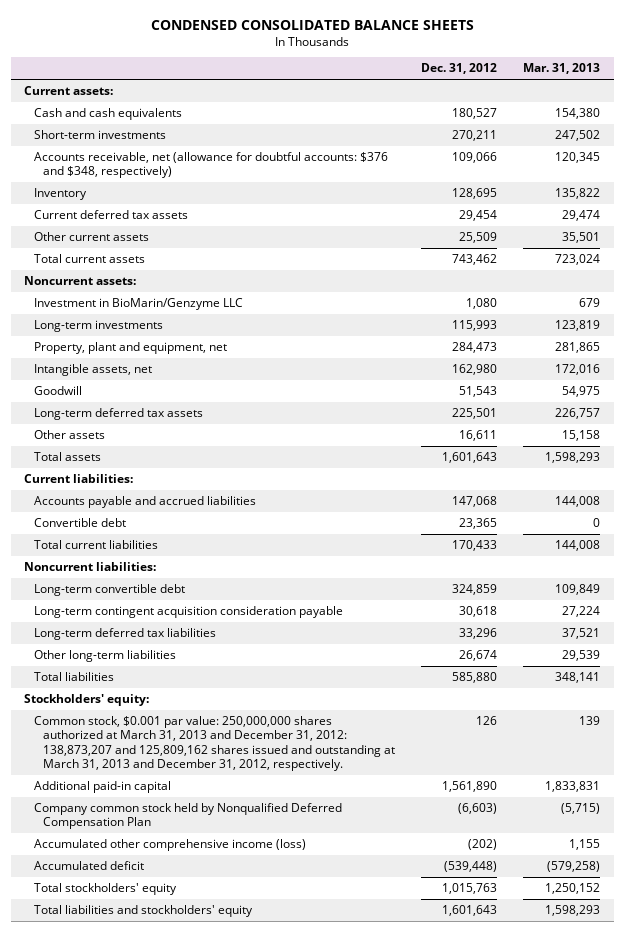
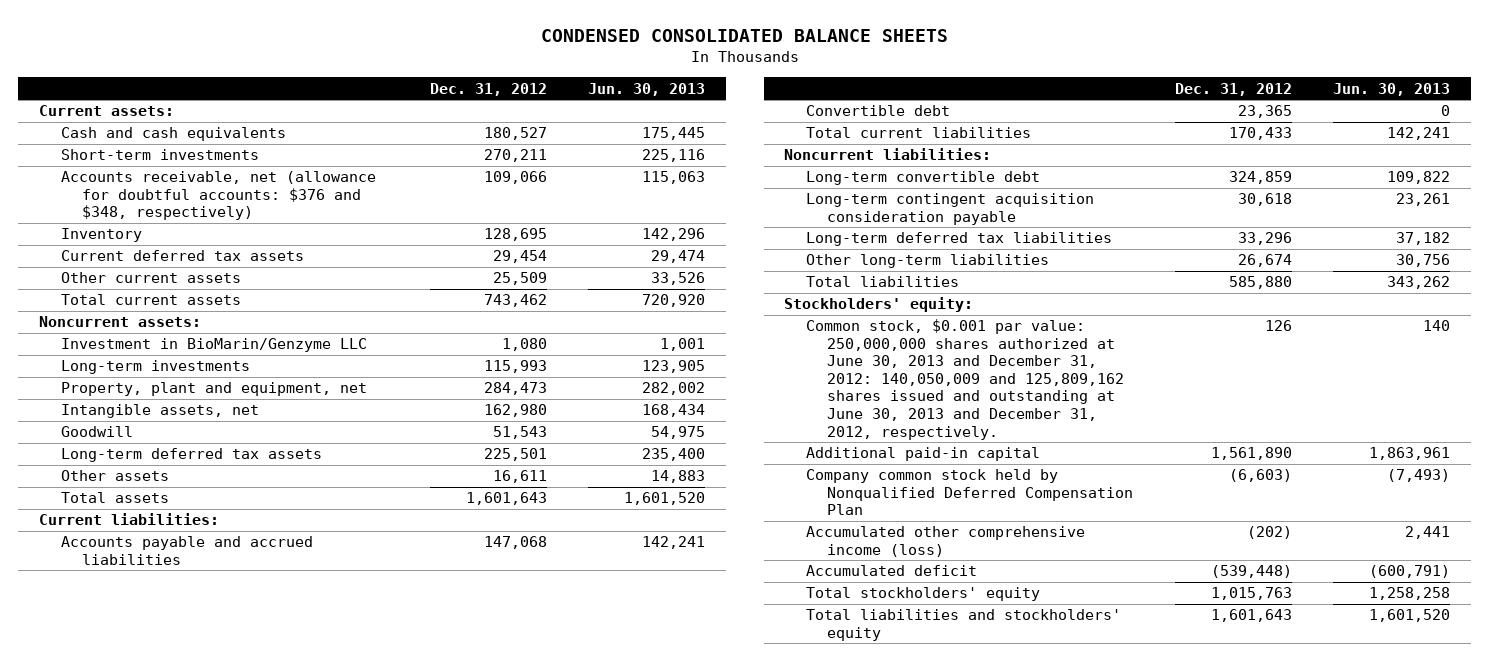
- | Dec. 31, 2012 | Mar. 31, 2013
+ | Dec. 31, 2012 | Jun. 30, 2013
- Common stock, $0.001 par value: 250,000,000 shares authorized at March 31, 2013 and December 31, 2012: 138,873,207 and 125,809,162 shares issued and outstanding at March 31, 2013 and December 31, 2012, respectively. | 126 | 139
+ Common stock, $0.001 par value: 250,000,000 shares authorized at June 30, 2013 and December 31, 2012: 140,050,009 and 125,809,162 shares issued and outstanding at June 30, 2013 and December 31, 2012, respectively. | 126 | 140

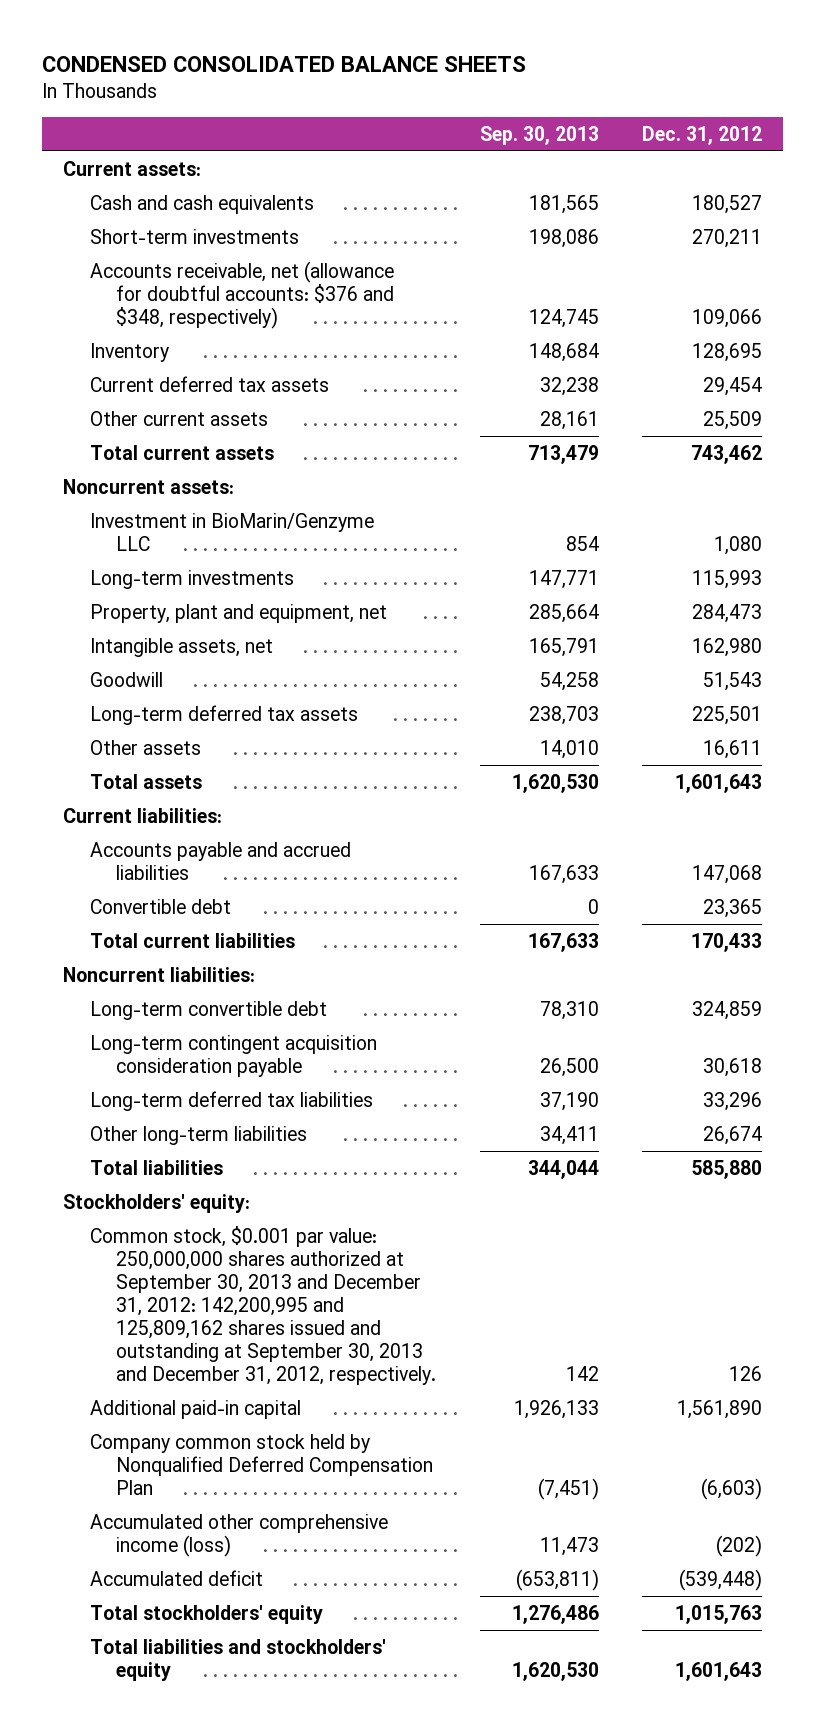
- | Dec. 31, 2012 | Jun. 30, 2013
+ | Sep. 30, 2013 | Dec. 31, 2012
- Common stock, $0.001 par value: 250,000,000 shares authorized at June 30, 2013 and December 31, 2012: 140,050,009 and 125,809,162 shares issued and outstanding at June 30, 2013 and December 31, 2012, respectively. | 126 | 140
+ Common stock, $0.001 par value: 250,000,000 shares authorized at September 30, 2013 and December 31, 2012: 142,200,995 and 125,809,162 shares issued and outstanding at September 30, 2013 and December 31, 2012, respectively. | 142 | 126

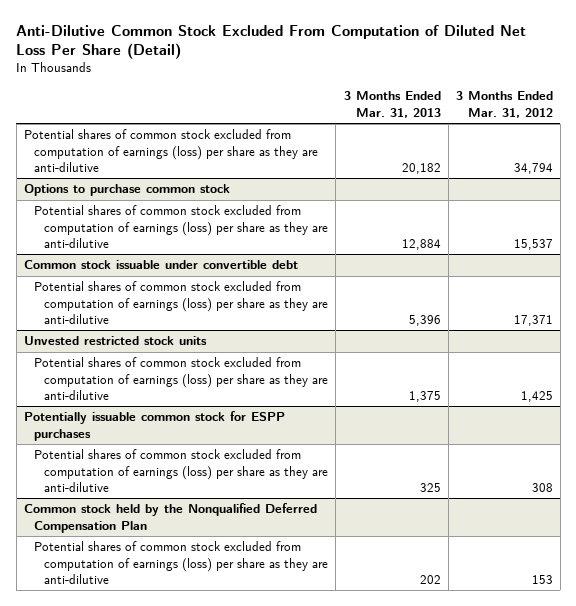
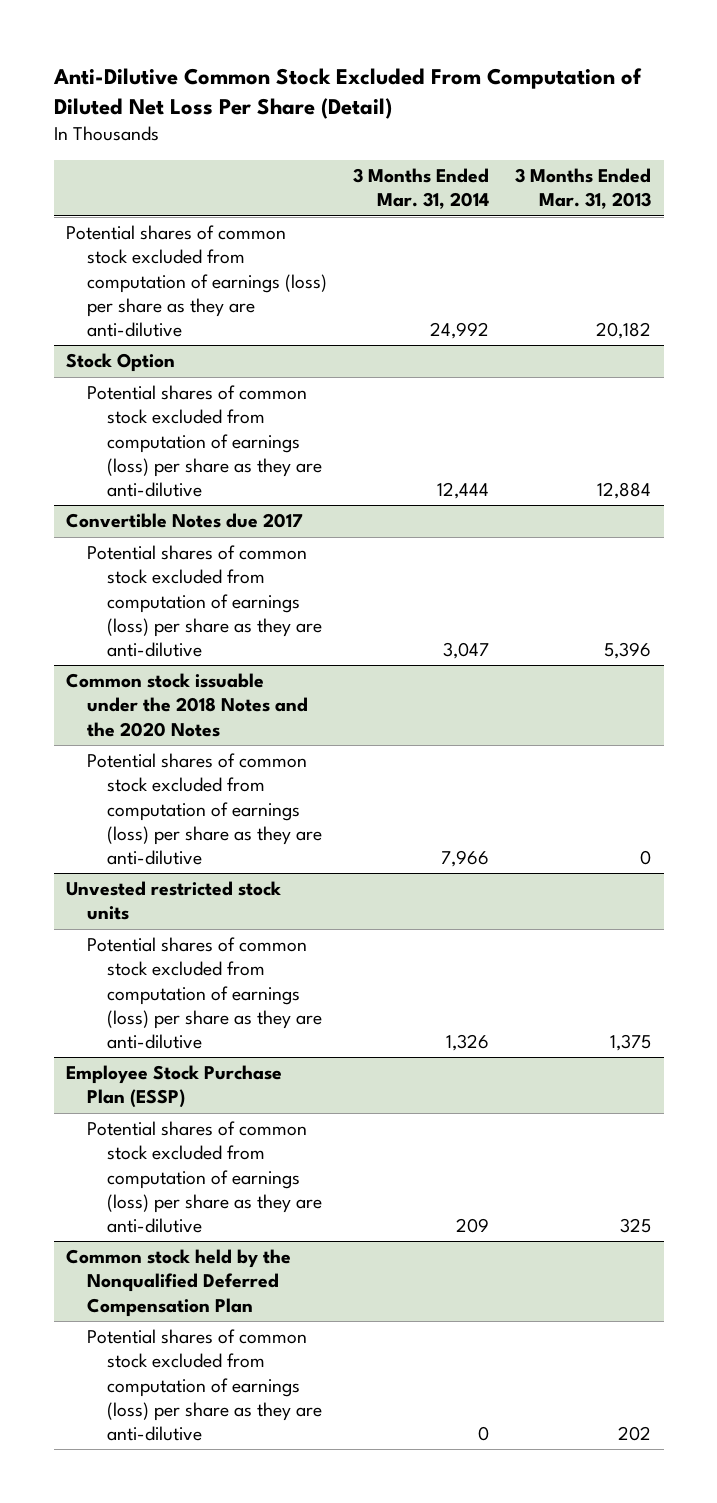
- | 3 Months Ended Mar. 31, 2013 | 3 Months Ended Mar. 31, 2012
+ | 3 Months Ended Mar. 31, 2014 | 3 Months Ended Mar. 31, 2013
- Options to purchase common stock
+ Stock Option
- Common stock issuable under convertible debt
+ Convertible Notes due 2017
+ Common stock issuable under the 2018 Notes and the 2020 Notes
+ Potential shares of common stock excluded from computation of earnings (loss) per share as they are anti-dilutive | 7,966 | 0
- Potentially issuable common stock for ESPP purchases
+ Employee Stock Purchase Plan (ESSP)

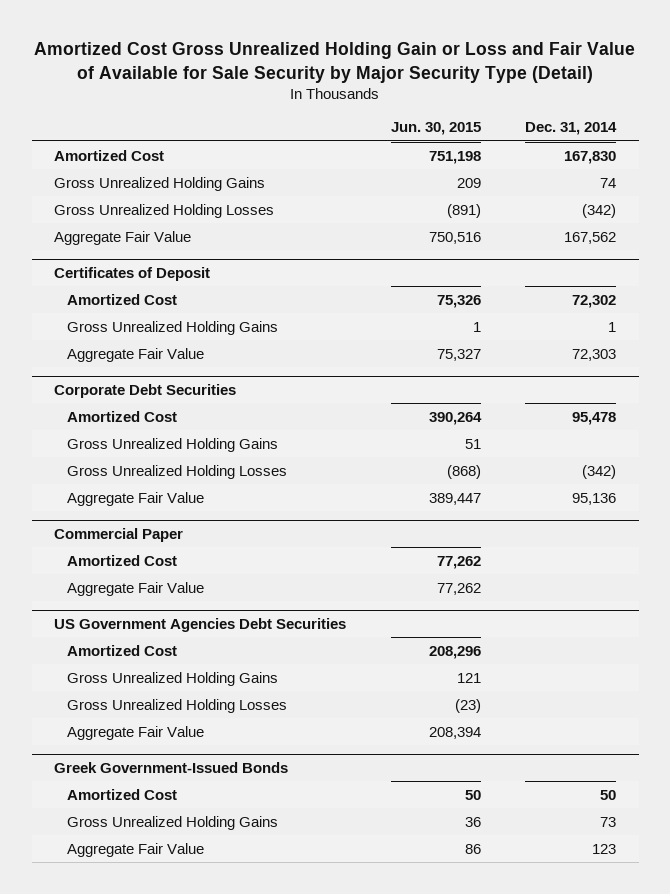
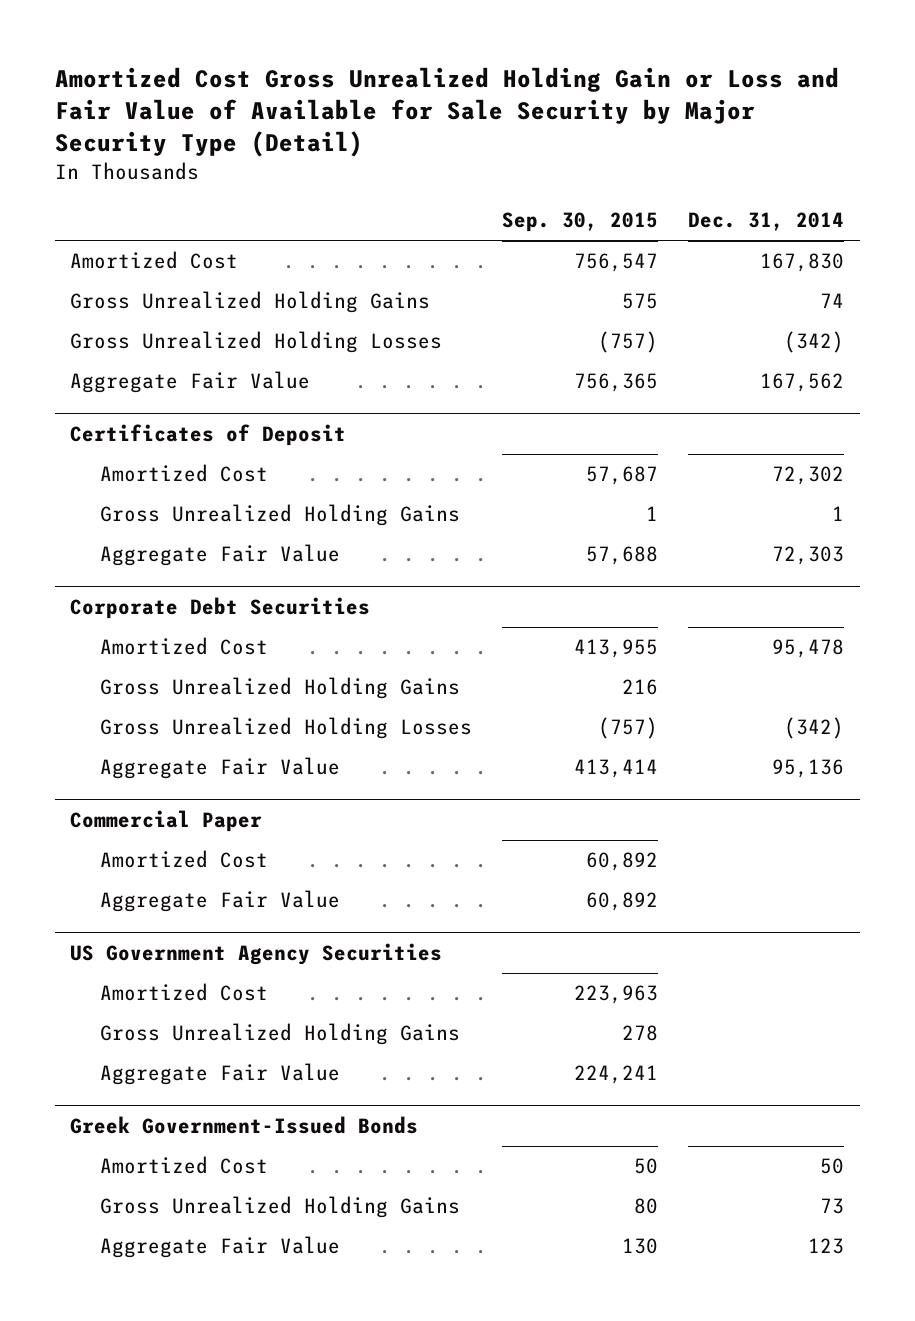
- | Jun. 30, 2015 | Dec. 31, 2014
+ | Sep. 30, 2015 | Dec. 31, 2014
- US Government Agencies Debt Securities
+ US Government Agency Securities
- Gross Unrealized Holding Losses | (23) |

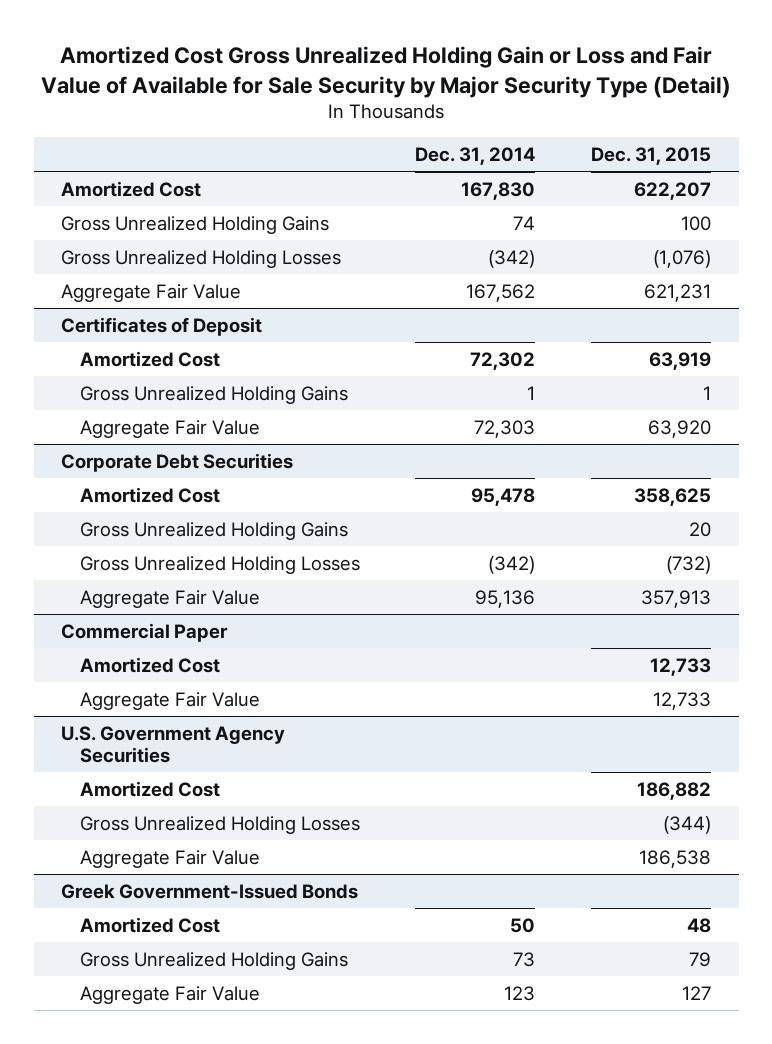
- | Sep. 30, 2015 | Dec. 31, 2014
+ | Dec. 31, 2014 | Dec. 31, 2015
- US Government Agency Securities
+ U.S. Government Agency Securities
- Gross Unrealized Holding Gains | 278 |
+ Gross Unrealized Holding Losses | | (344)

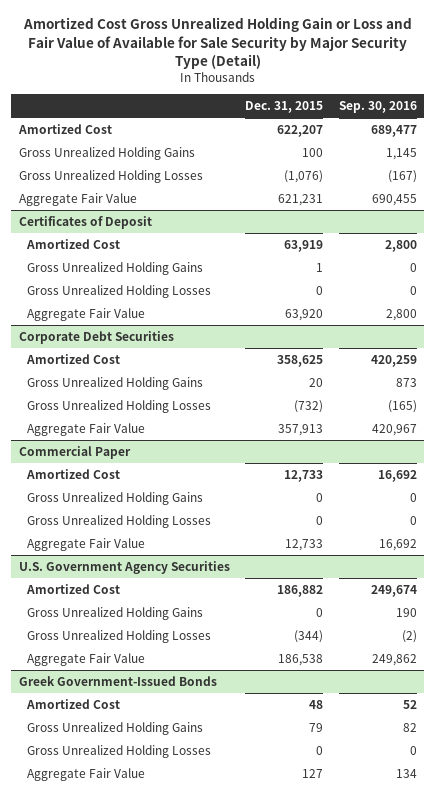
- | Dec. 31, 2014 | Dec. 31, 2015
+ | Dec. 31, 2015 | Sep. 30, 2016
@ Certificates of Deposit
+ Gross Unrealized Holding Losses | 0 | 0
@ Commercial Paper
+ Gross Unrealized Holding Gains | 0 | 0
+ Gross Unrealized Holding Losses | 0 | 0
@ U.S. Government Agency Securities
+ Gross Unrealized Holding Gains | 0 | 190
@ Greek Government-Issued Bonds
+ Gross Unrealized Holding Losses | 0 | 0

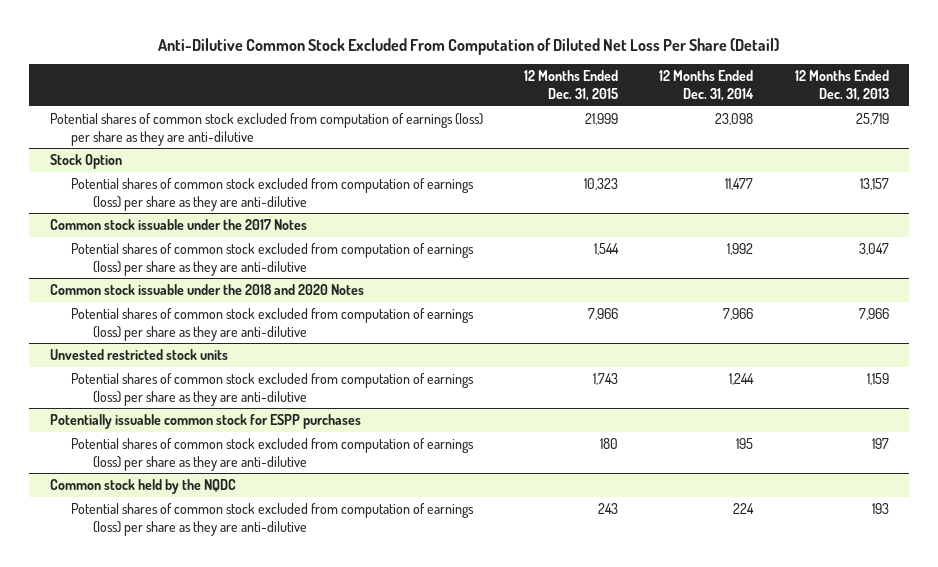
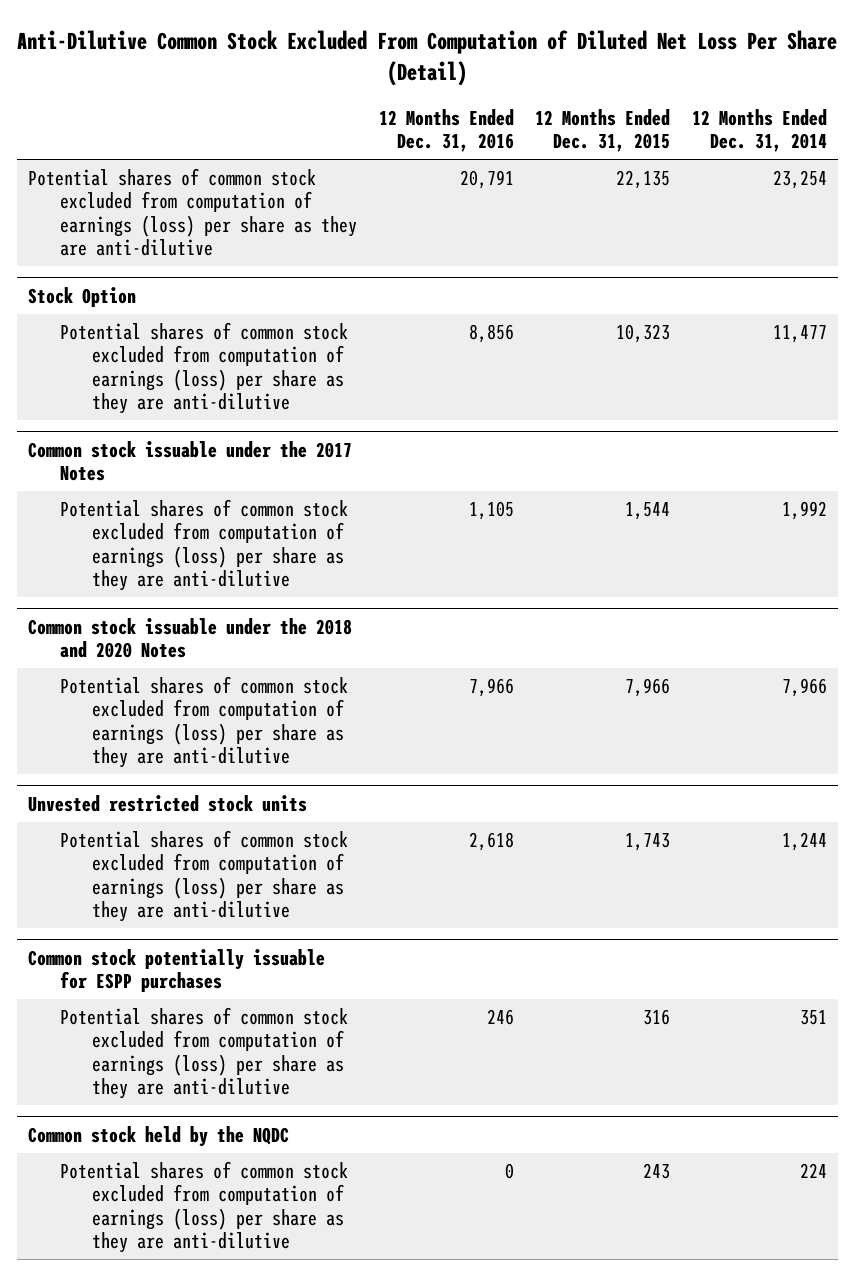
- | 12 Months Ended Dec. 31, 2015 | 12 Months Ended Dec. 31, 2014 | 12 Months Ended Dec. 31, 2013
+ | 12 Months Ended Dec. 31, 2016 | 12 Months Ended Dec. 31, 2015 | 12 Months Ended Dec. 31, 2014
- Potential shares of common stock excluded from computation of earnings (loss) per share as they are anti-dilutive | 21,999 | 23,098 | 25,719
+ Potential shares of common stock excluded from computation of earnings (loss) per share as they are anti-dilutive | 20,791 | 22,135 | 23,254
- Potentially issuable common stock for ESPP purchases
- Potential shares of common stock excluded from computation of earnings (loss) per share as they are anti-dilutive | 180 | 195 | 197
+ Common stock potentially issuable for ESPP purchases
+ Potential shares of common stock excluded from computation of earnings (loss) per share as they are anti-dilutive | 246 | 316 | 351

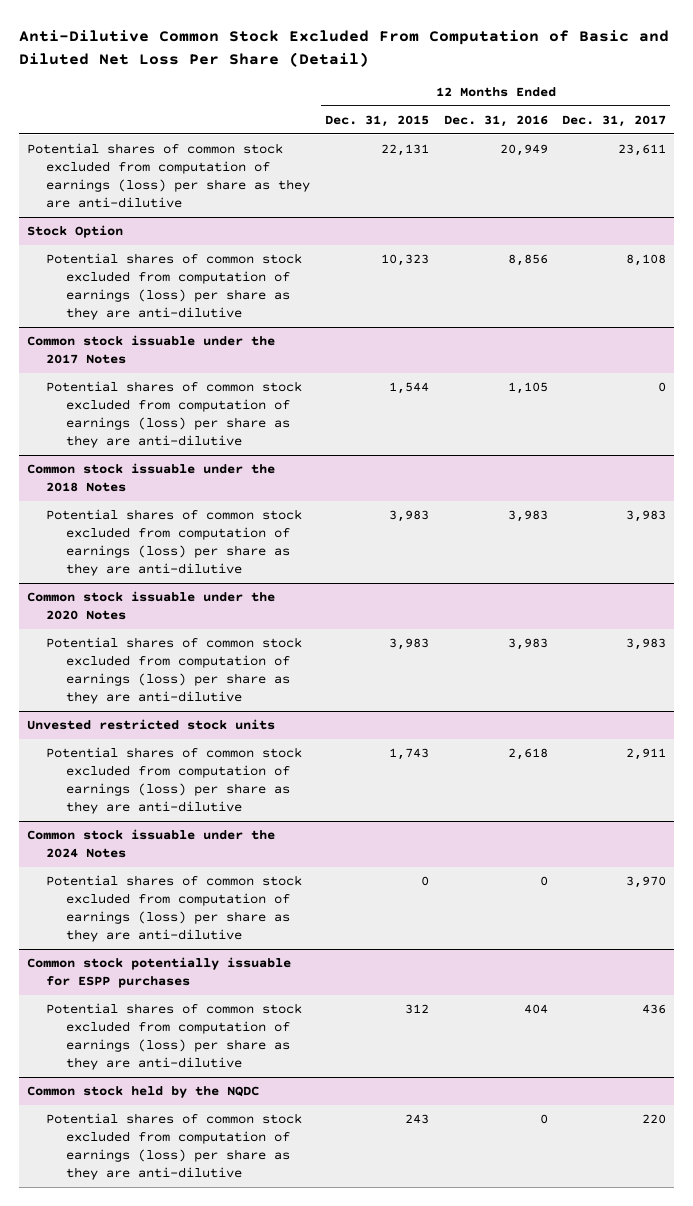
- Anti-Dilutive Common Stock Excluded From Computation of Diluted Net Loss Per Share (Detail)
+ Anti-Dilutive Common Stock Excluded From Computation of Basic and Diluted Net Loss Per Share (Detail)
- | 12 Months Ended Dec. 31, 2016 | 12 Months Ended Dec. 31, 2015 | 12 Months Ended Dec. 31, 2014
+ | 12 Months Ended Dec. 31, 2015 | 12 Months Ended Dec. 31, 2016 | 12 Months Ended Dec. 31, 2017
- Potential shares of common stock excluded from computation of earnings (loss) per share as they are anti-dilutive | 20,791 | 22,135 | 23,254
+ Potential shares of common stock excluded from computation of earnings (loss) per share as they are anti-dilutive | 22,131 | 20,949 | 23,611
- Common stock issuable under the 2018 and 2020 Notes
- Potential shares of common stock excluded from computation of earnings (loss) per share as they are anti-dilutive | 7,966 | 7,966 | 7,966
+ Common stock issuable under the 2018 Notes
+ Potential shares of common stock excluded from computation of earnings (loss) per share as they are anti-dilutive | 3,983 | 3,983 | 3,983
+ Common stock issuable under the 2020 Notes
+ Potential shares of common stock excluded from computation of earnings (loss) per share as they are anti-dilutive | 3,983 | 3,983 | 3,983
+ Common stock issuable under the 2024 Notes
+ Potential shares of common stock excluded from computation of earnings (loss) per share as they are anti-dilutive | 0 | 0 | 3,970
@ Common stock potentially issuable for ESPP purchases
- Potential shares of common stock excluded from computation of earnings (loss) per share as they are anti-dilutive | 246 | 316 | 351
+ Potential shares of common stock excluded from computation of earnings (loss) per share as they are anti-dilutive | 312 | 404 | 436

